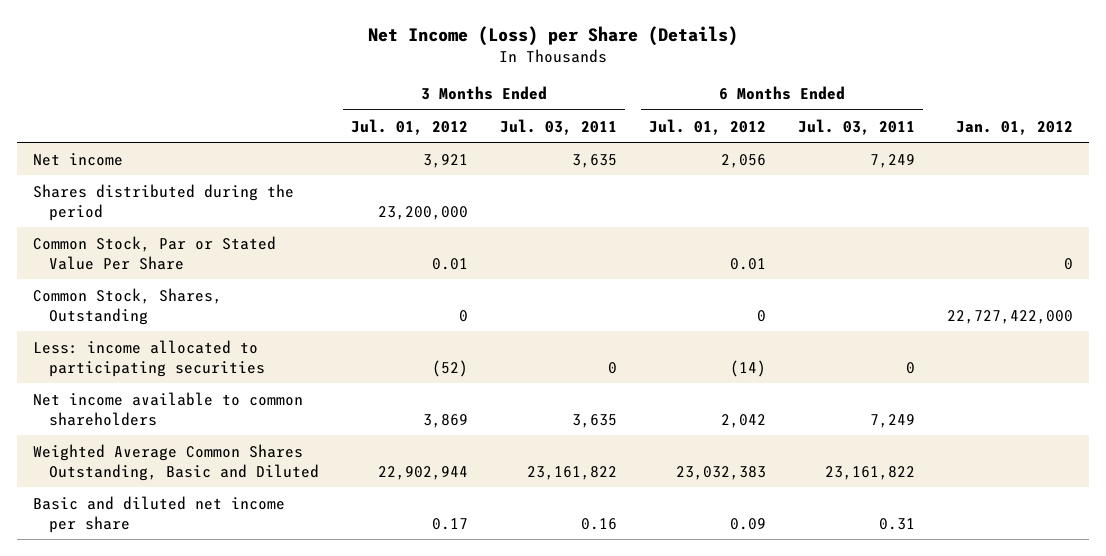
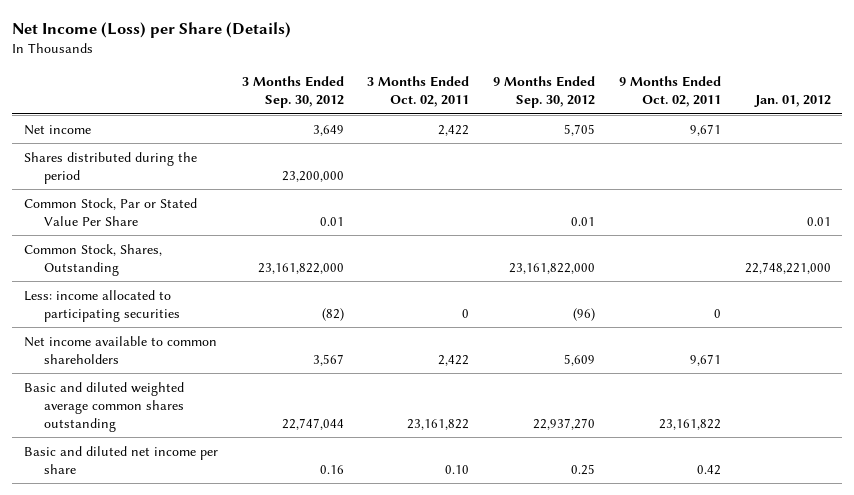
- | 3 Months Ended Jul. 01, 2012 | 3 Months Ended Jul. 03, 2011 | 6 Months Ended Jul. 01, 2012 | 6 Months Ended Jul. 03, 2011 | Jan. 01, 2012
+ | 3 Months Ended Sep. 30, 2012 | 3 Months Ended Oct. 02, 2011 | 9 Months Ended Sep. 30, 2012 | 9 Months Ended Oct. 02, 2011 | Jan. 01, 2012
- Common Stock, Par or Stated Value Per Share | 0.01 | | 0.01 | | 0
- Common Stock, Shares, Outstanding | 0 | | 0 | | 22,727,422,000
+ Common Stock, Par or Stated Value Per Share | 0.01 | | 0.01 | | 0.01
+ Common Stock, Shares, Outstanding | 23,161,822,000 | | 23,161,822,000 | | 22,748,221,000
- Weighted Average Common Shares Outstanding, Basic and Diluted | 22,902,944 | 23,161,822 | 23,032,383 | 23,161,822 |
+ Basic and diluted weighted average common shares outstanding | 22,747,044 | 23,161,822 | 22,937,270 | 23,161,822 |

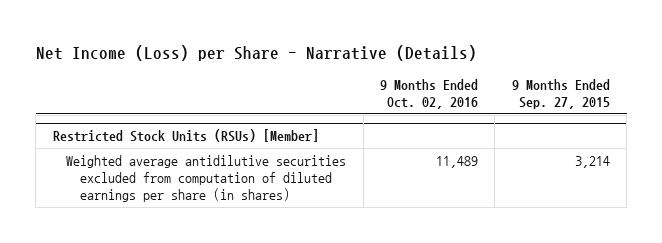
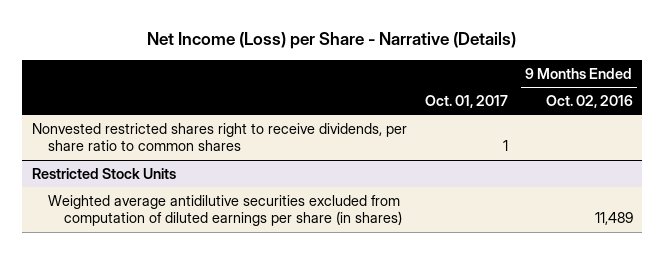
- | 9 Months Ended Oct. 02, 2016 | 9 Months Ended Sep. 27, 2015
+ | Oct. 01, 2017 | 9 Months Ended Oct. 02, 2016
- Restricted Stock Units (RSUs) [Member]
+ Nonvested restricted shares right to receive dividends, per share ratio to common shares | 1 |
+ Restricted Stock Units

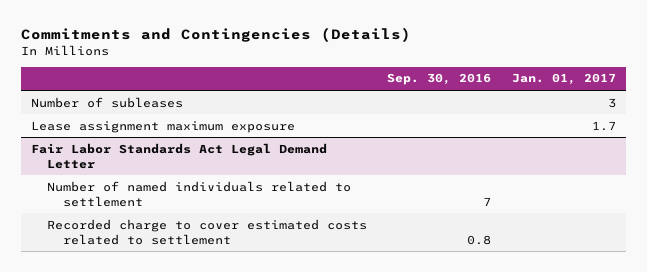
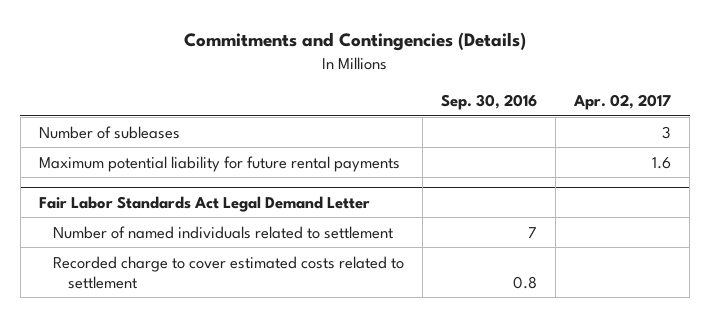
- | Sep. 30, 2016 | Jan. 01, 2017
+ | Sep. 30, 2016 | Apr. 02, 2017
- Lease assignment maximum exposure | | 1.7
+ Maximum potential liability for future rental payments | | 1.6

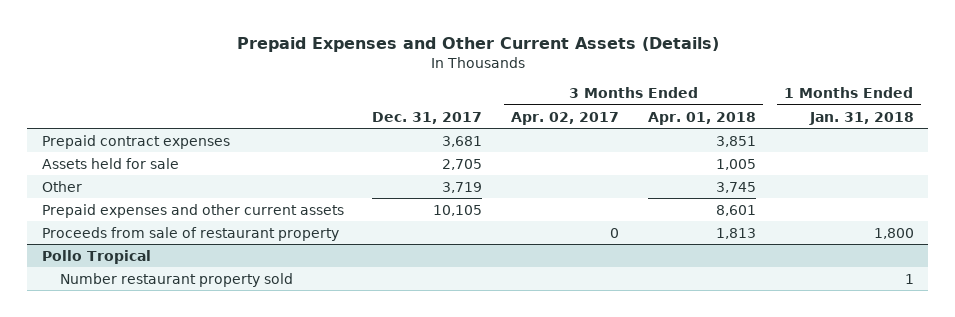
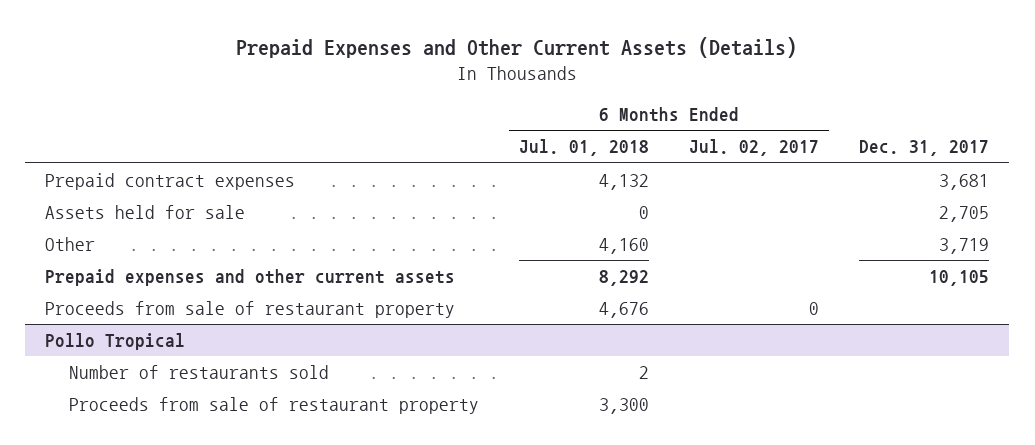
- | Dec. 31, 2017 | 3 Months Ended Apr. 02, 2017 | 3 Months Ended Apr. 01, 2018 | 1 Months Ended Jan. 31, 2018
+ | 6 Months Ended Jul. 01, 2018 | 6 Months Ended Jul. 02, 2017 | Dec. 31, 2017
@ Pollo Tropical
- Number restaurant property sold | | | | 1
+ Number of restaurants sold | 2 | |
+ Proceeds from sale of restaurant property | 3,300 | |

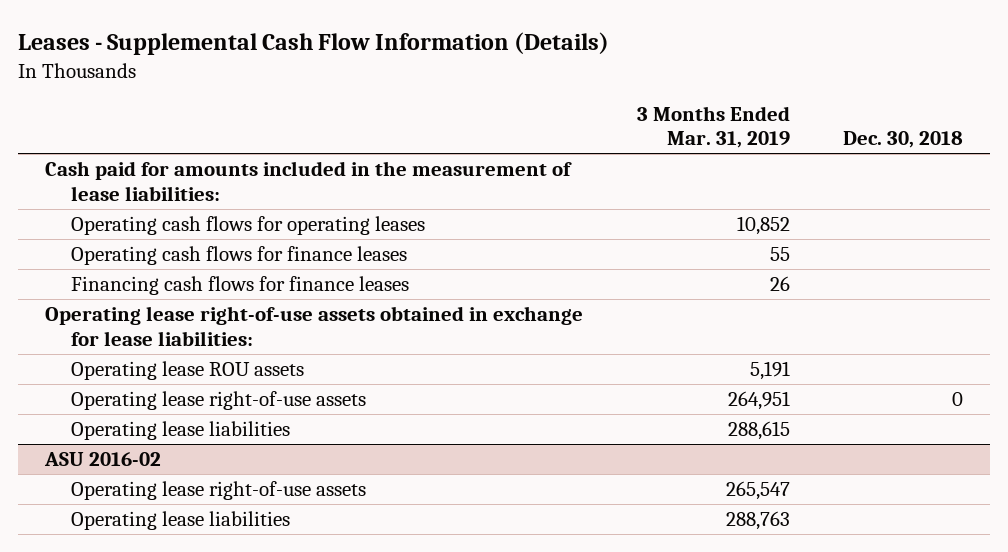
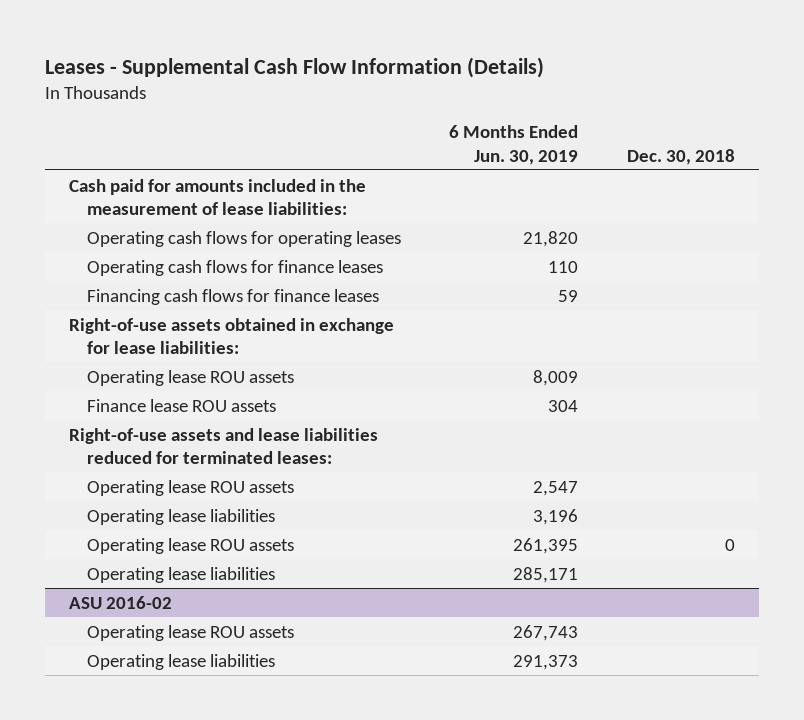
- | 3 Months Ended Mar. 31, 2019 | Dec. 30, 2018
+ | 6 Months Ended Jun. 30, 2019 | Dec. 30, 2018
- Operating lease right-of-use assets obtained in exchange for lease liabilities:
+ Right-of-use assets obtained in exchange for lease liabilities:
- Operating lease right-of-use assets | 264,951 | 0
+ Finance lease ROU assets | 304 |
+ Right-of-use assets and lease liabilities reduced for terminated leases:
+ Operating lease ROU assets | 2,547 |
+ Operating lease ROU assets | 261,395 | 0
+ Operating lease liabilities | 285,171 |
@ ASU 2016-02
- Operating lease right-of-use assets | 265,547 |
+ Operating lease ROU assets | 267,743 |

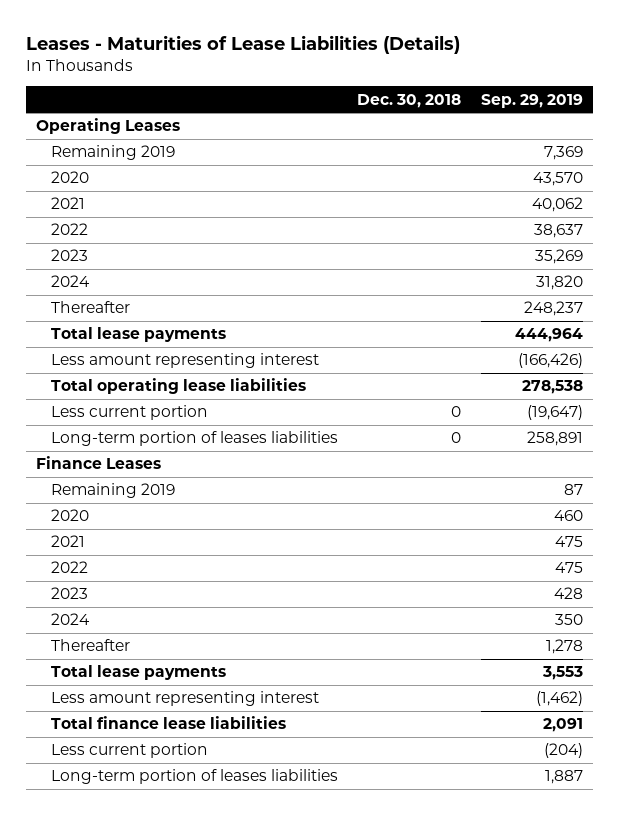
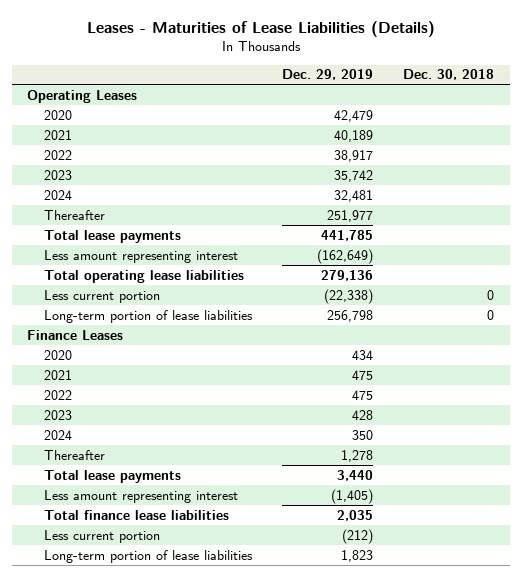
- | Dec. 30, 2018 | Sep. 29, 2019
+ | Dec. 29, 2019 | Dec. 30, 2018
- Remaining 2019 | | 7,369
- Long-term portion of leases liabilities | 0 | 258,891
+ Long-term portion of lease liabilities | 256,798 | 0
- Remaining 2019 | | 87
- Long-term portion of leases liabilities | | 1,887
+ Long-term portion of lease liabilities | 1,823 |

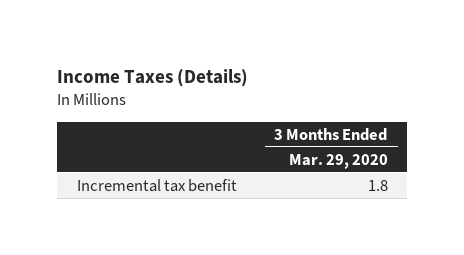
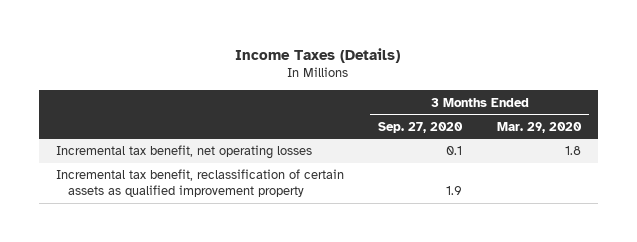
- | 3 Months Ended Mar. 29, 2020
+ | 3 Months Ended Sep. 27, 2020 | 3 Months Ended Mar. 29, 2020
- Incremental tax benefit | 1.8
+ Incremental tax benefit, net operating losses | 0.1 | 1.8
+ Incremental tax benefit, reclassification of certain assets as qualified improvement property | 1.9 |

